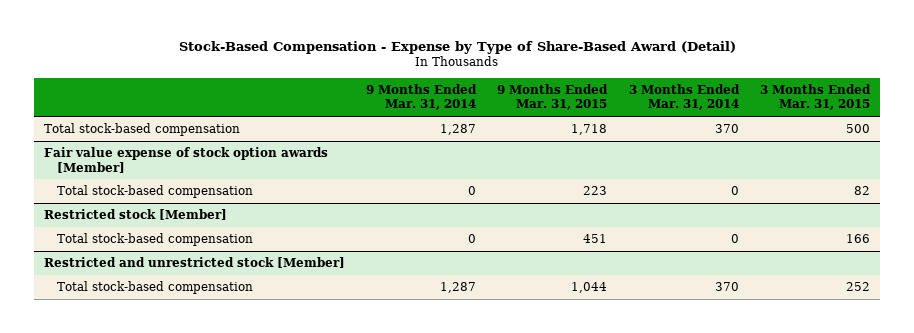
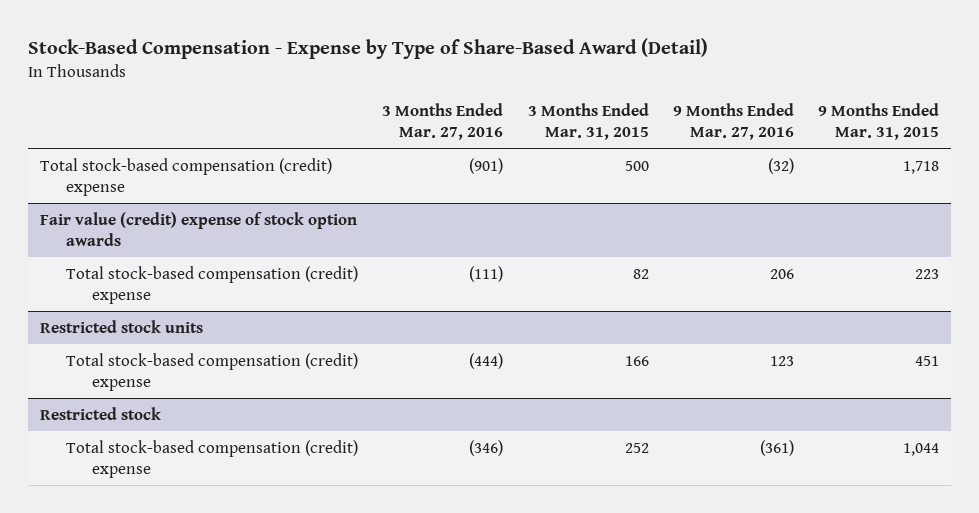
- | 9 Months Ended Mar. 31, 2014 | 9 Months Ended Mar. 31, 2015 | 3 Months Ended Mar. 31, 2014 | 3 Months Ended Mar. 31, 2015
+ | 3 Months Ended Mar. 27, 2016 | 3 Months Ended Mar. 31, 2015 | 9 Months Ended Mar. 27, 2016 | 9 Months Ended Mar. 31, 2015
- Total stock-based compensation | 1,287 | 1,718 | 370 | 500
- Fair value expense of stock option awards [Member]
- Total stock-based compensation | 0 | 223 | 0 | 82
- Restricted stock [Member]
- Total stock-based compensation | 0 | 451 | 0 | 166
- Restricted and unrestricted stock [Member]
- Total stock-based compensation | 1,287 | 1,044 | 370 | 252
+ Total stock-based compensation (credit) expense | (901) | 500 | (32) | 1,718
+ Fair value (credit) expense of stock option awards
+ Total stock-based compensation (credit) expense | (111) | 82 | 206 | 223
+ Restricted stock units
+ Total stock-based compensation (credit) expense | (444) | 166 | 123 | 451
+ Restricted stock
+ Total stock-based compensation (credit) expense | (346) | 252 | (361) | 1,044

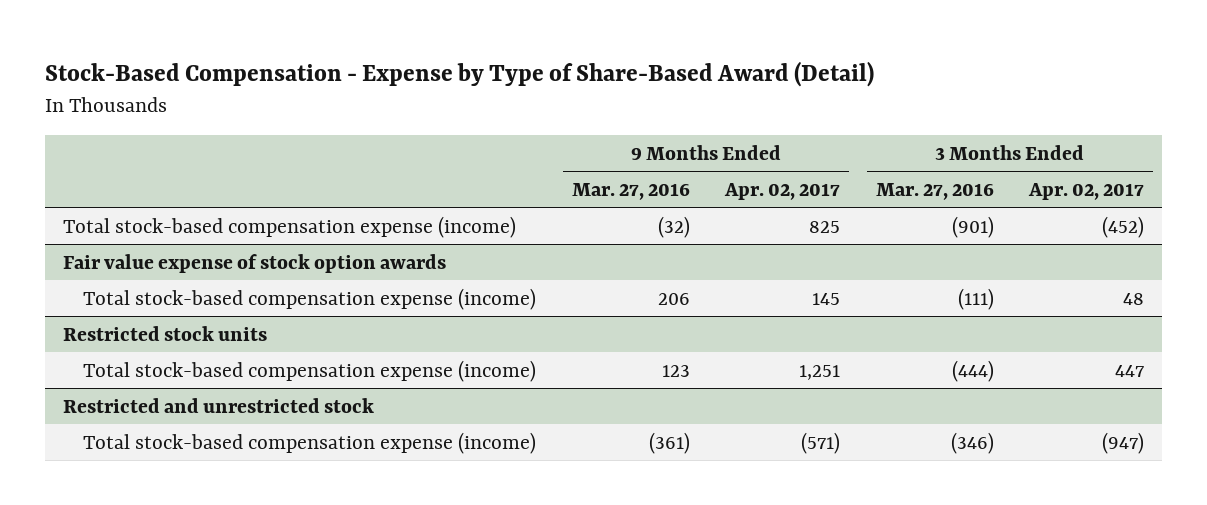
- | 3 Months Ended Mar. 27, 2016 | 3 Months Ended Mar. 31, 2015 | 9 Months Ended Mar. 27, 2016 | 9 Months Ended Mar. 31, 2015
+ | 9 Months Ended Mar. 27, 2016 | 9 Months Ended Apr. 02, 2017 | 3 Months Ended Mar. 27, 2016 | 3 Months Ended Apr. 02, 2017
- Total stock-based compensation (credit) expense | (901) | 500 | (32) | 1,718
- Fair value (credit) expense of stock option awards
- Total stock-based compensation (credit) expense | (111) | 82 | 206 | 223
+ Total stock-based compensation expense (income) | (32) | 825 | (901) | (452)
+ Fair value expense of stock option awards
+ Total stock-based compensation expense (income) | 206 | 145 | (111) | 48
@ Restricted stock units
- Total stock-based compensation (credit) expense | (444) | 166 | 123 | 451
- Restricted stock
- Total stock-based compensation (credit) expense | (346) | 252 | (361) | 1,044
@ Restricted stock units
+ Total stock-based compensation expense (income) | 123 | 1,251 | (444) | 447
+ Restricted and unrestricted stock
+ Total stock-based compensation expense (income) | (361) | (571) | (346) | (947)

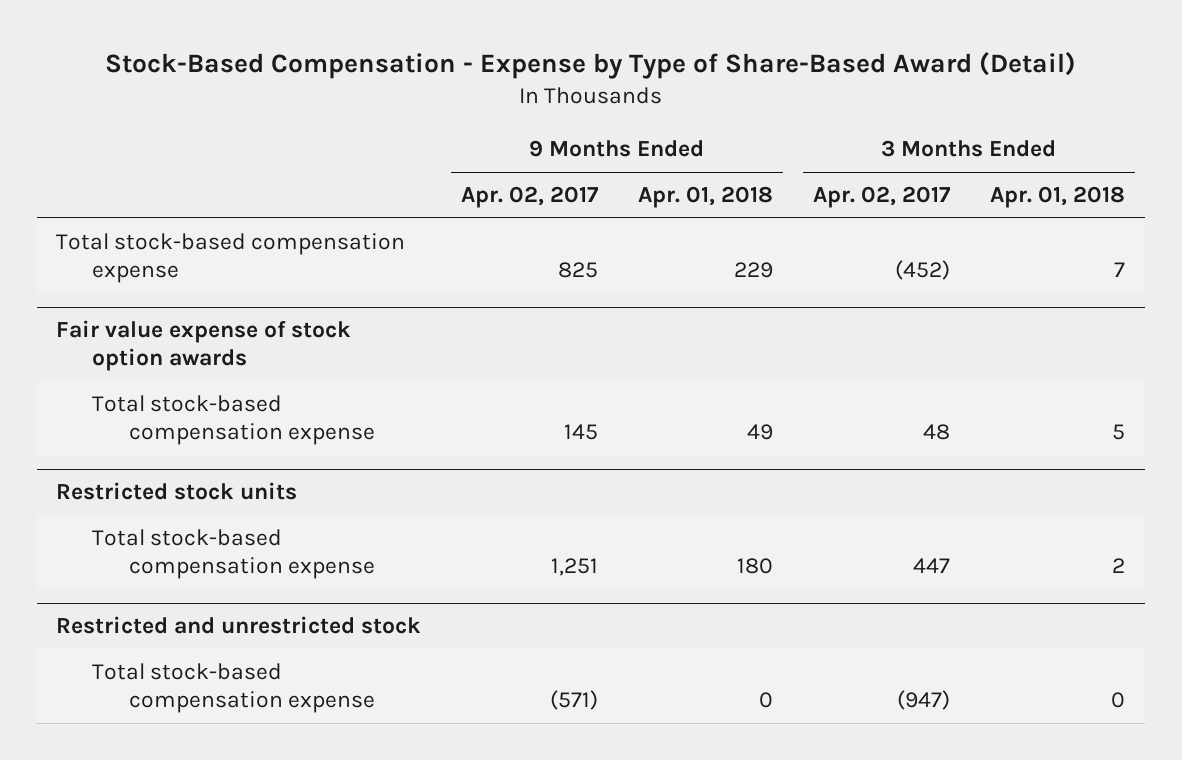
- | 9 Months Ended Mar. 27, 2016 | 9 Months Ended Apr. 02, 2017 | 3 Months Ended Mar. 27, 2016 | 3 Months Ended Apr. 02, 2017
+ | 9 Months Ended Apr. 02, 2017 | 9 Months Ended Apr. 01, 2018 | 3 Months Ended Apr. 02, 2017 | 3 Months Ended Apr. 01, 2018
- Total stock-based compensation expense (income) | (32) | 825 | (901) | (452)
+ Total stock-based compensation expense | 825 | 229 | (452) | 7
@ Fair value expense of stock option awards
- Total stock-based compensation expense (income) | 206 | 145 | (111) | 48
+ Total stock-based compensation expense | 145 | 49 | 48 | 5
@ Restricted stock units
- Total stock-based compensation expense (income) | 123 | 1,251 | (444) | 447
+ Total stock-based compensation expense | 1,251 | 180 | 447 | 2
@ Restricted and unrestricted stock
- Total stock-based compensation expense (income) | (361) | (571) | (346) | (947)
+ Total stock-based compensation expense | (571) | 0 | (947) | 0

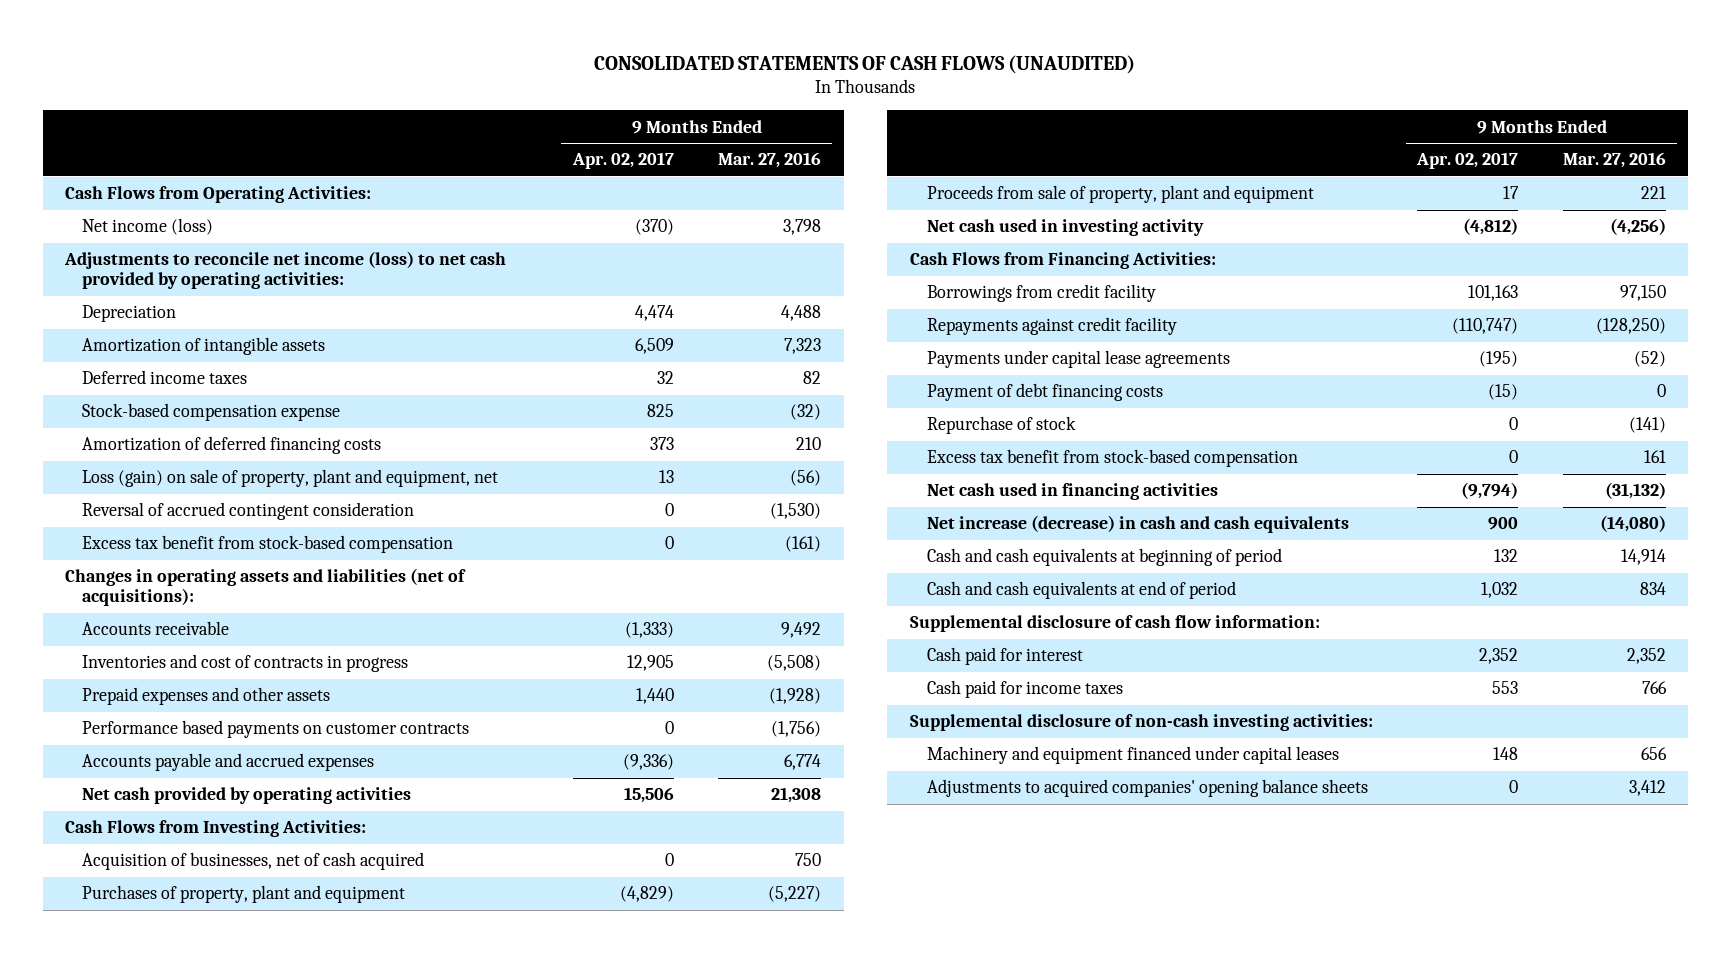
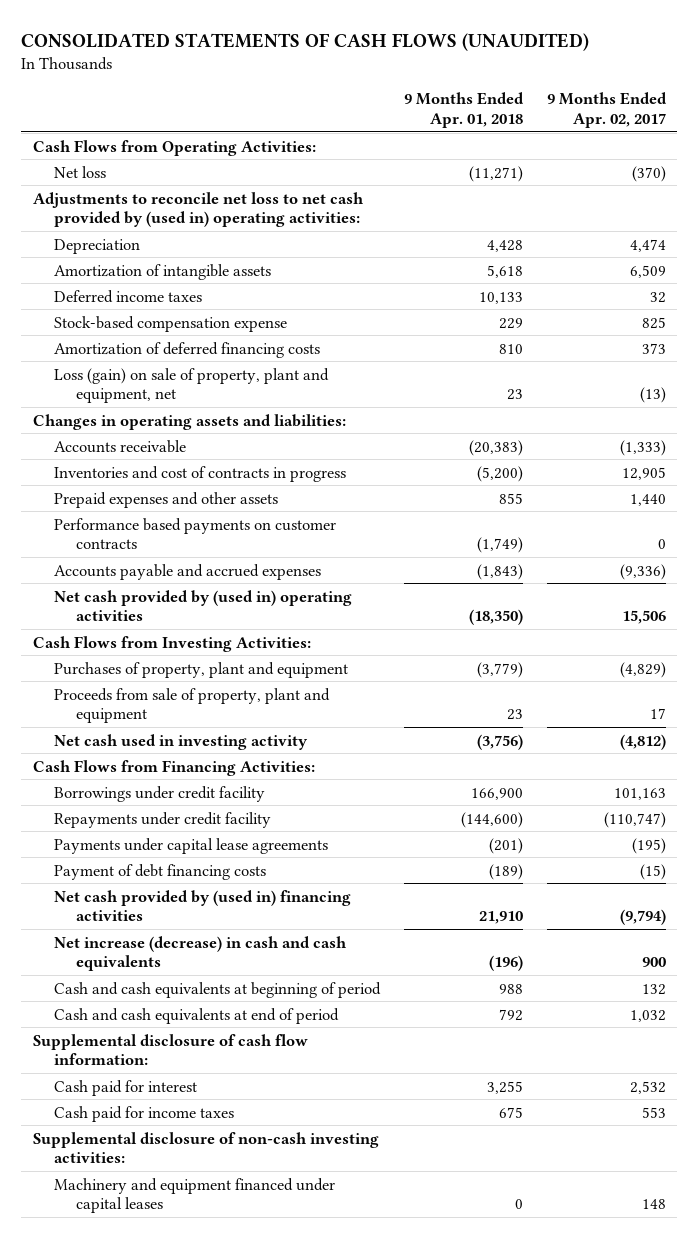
- | 9 Months Ended Apr. 02, 2017 | 9 Months Ended Mar. 27, 2016
+ | 9 Months Ended Apr. 01, 2018 | 9 Months Ended Apr. 02, 2017
- Net income (loss) | (370) | 3,798
- Adjustments to reconcile net income (loss) to net cash provided by operating activities:
+ Net loss | (11,271) | (370)
+ Adjustments to reconcile net loss to net cash provided by (used in) operating activities:
- Loss (gain) on sale of property, plant and equipment, net | 13 | (56)
- Reversal of accrued contingent consideration | 0 | (1,530)
- Excess tax benefit from stock-based compensation | 0 | (161)
- Changes in operating assets and liabilities (net of acquisitions):
+ Loss (gain) on sale of property, plant and equipment, net | 23 | (13)
+ Changes in operating assets and liabilities:
- Net cash provided by operating activities | 15,506 | 21,308
+ Net cash provided by (used in) operating activities | (18,350) | 15,506
- Acquisition of businesses, net of cash acquired | 0 | 750
- Borrowings from credit facility | 101,163 | 97,150
- Repayments against credit facility | (110,747) | (128,250)
+ Borrowings under credit facility | 166,900 | 101,163
+ Repayments under credit facility | (144,600) | (110,747)
- Repurchase of stock | 0 | (141)
- Excess tax benefit from stock-based compensation | 0 | 161
- Net cash used in financing activities | (9,794) | (31,132)
+ Net cash provided by (used in) financing activities | 21,910 | (9,794)
- Cash paid for interest | 2,352 | 2,352
+ Cash paid for interest | 3,255 | 2,532
- Adjustments to acquired companies' opening balance sheets | 0 | 3,412

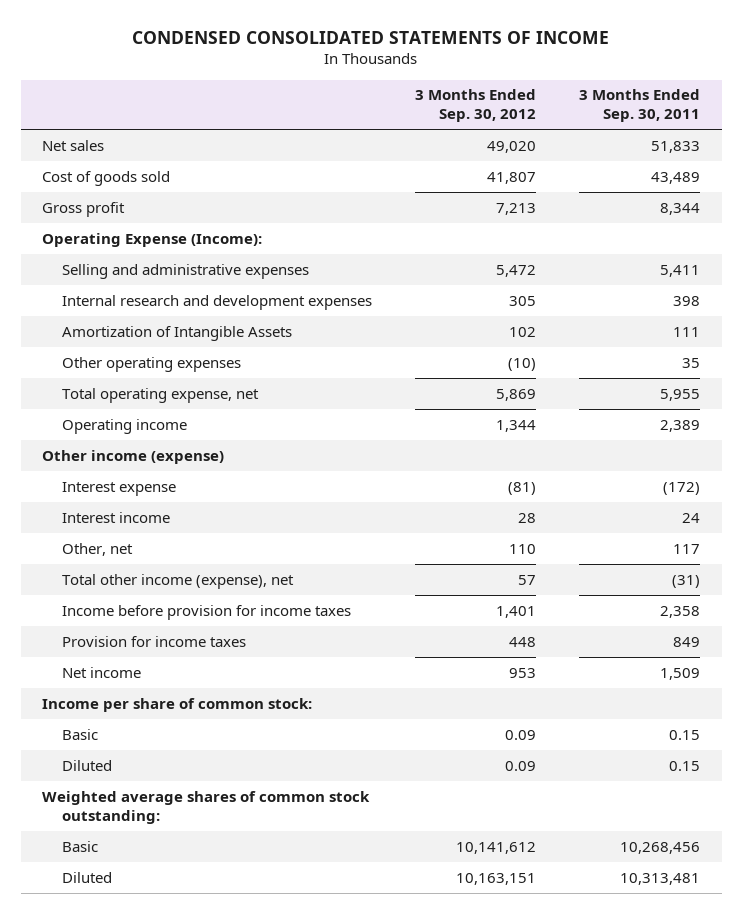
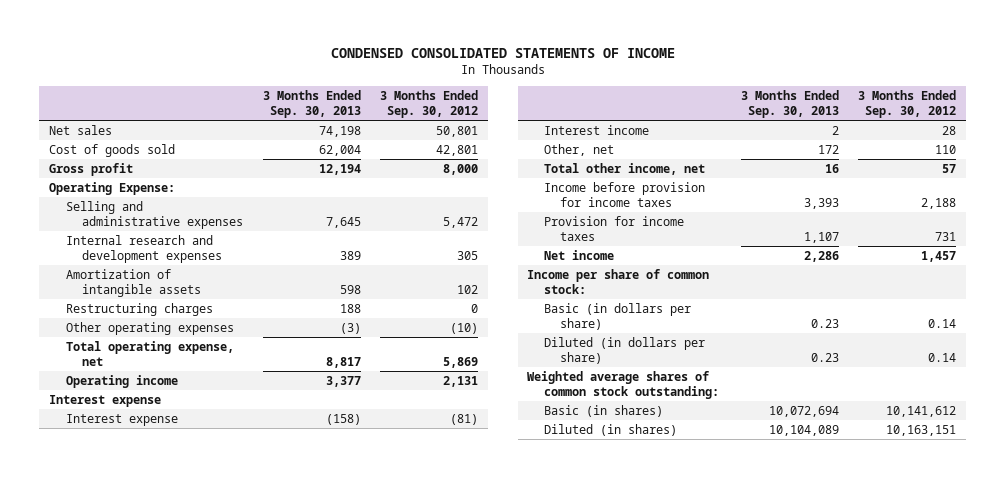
- | 3 Months Ended Sep. 30, 2012 | 3 Months Ended Sep. 30, 2011
+ | 3 Months Ended Sep. 30, 2013 | 3 Months Ended Sep. 30, 2012
- Net sales | 49,020 | 51,833
- Cost of goods sold | 41,807 | 43,489
- Gross profit | 7,213 | 8,344
- Operating Expense (Income):
+ Net sales | 74,198 | 50,801
+ Cost of goods sold | 62,004 | 42,801
+ Gross profit | 12,194 | 8,000
+ Operating Expense:
- Amortization of Intangible Assets | 102 | 111
+ Amortization of intangible assets | 598 | 102
+ Restructuring charges | 188 | 0
- Operating income | 1,344 | 2,389
- Other income (expense)
+ Operating income | 3,377 | 2,131
+ Interest expense
- Total other income (expense), net | 57 | (31)
- Income before provision for income taxes | 1,401 | 2,358
- Provision for income taxes | 448 | 849
- Net income | 953 | 1,509
+ Total other income, net | 16 | 57
+ Income before provision for income taxes | 3,393 | 2,188
+ Provision for income taxes | 1,107 | 731
+ Net income | 2,286 | 1,457
- Basic | 0.09 | 0.15
- Diluted | 0.09 | 0.15
+ Basic (in dollars per share) | 0.23 | 0.14
+ Diluted (in dollars per share) | 0.23 | 0.14
- Basic | 10,141,612 | 10,268,456
- Diluted | 10,163,151 | 10,313,481
+ Basic (in shares) | 10,072,694 | 10,141,612
+ Diluted (in shares) | 10,104,089 | 10,163,151

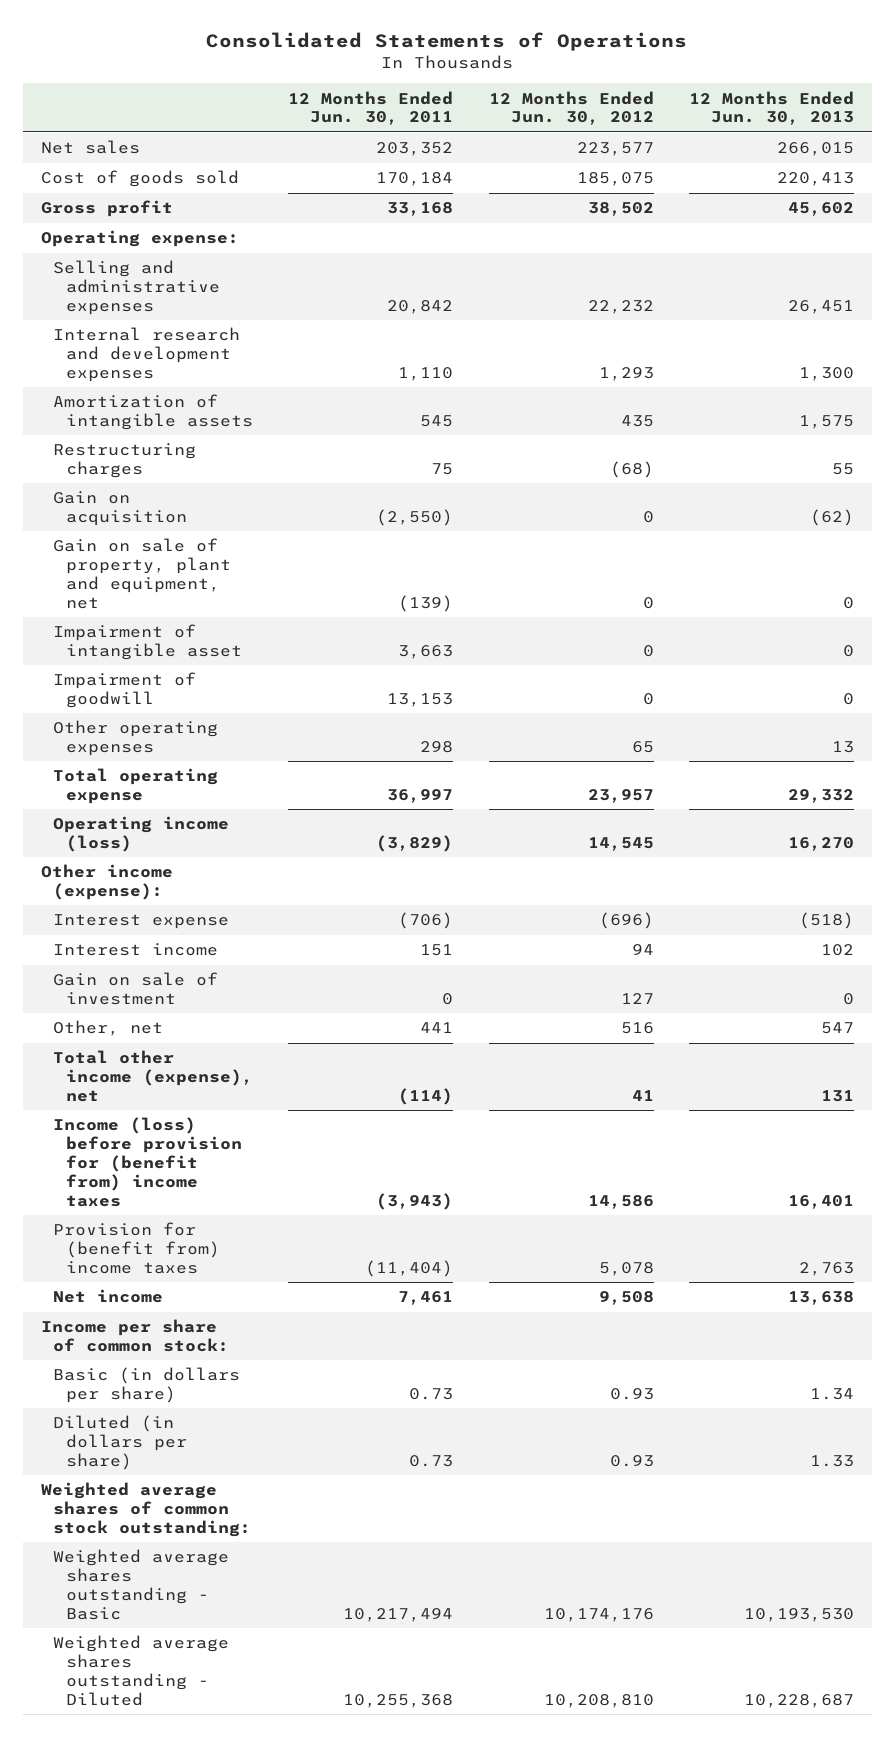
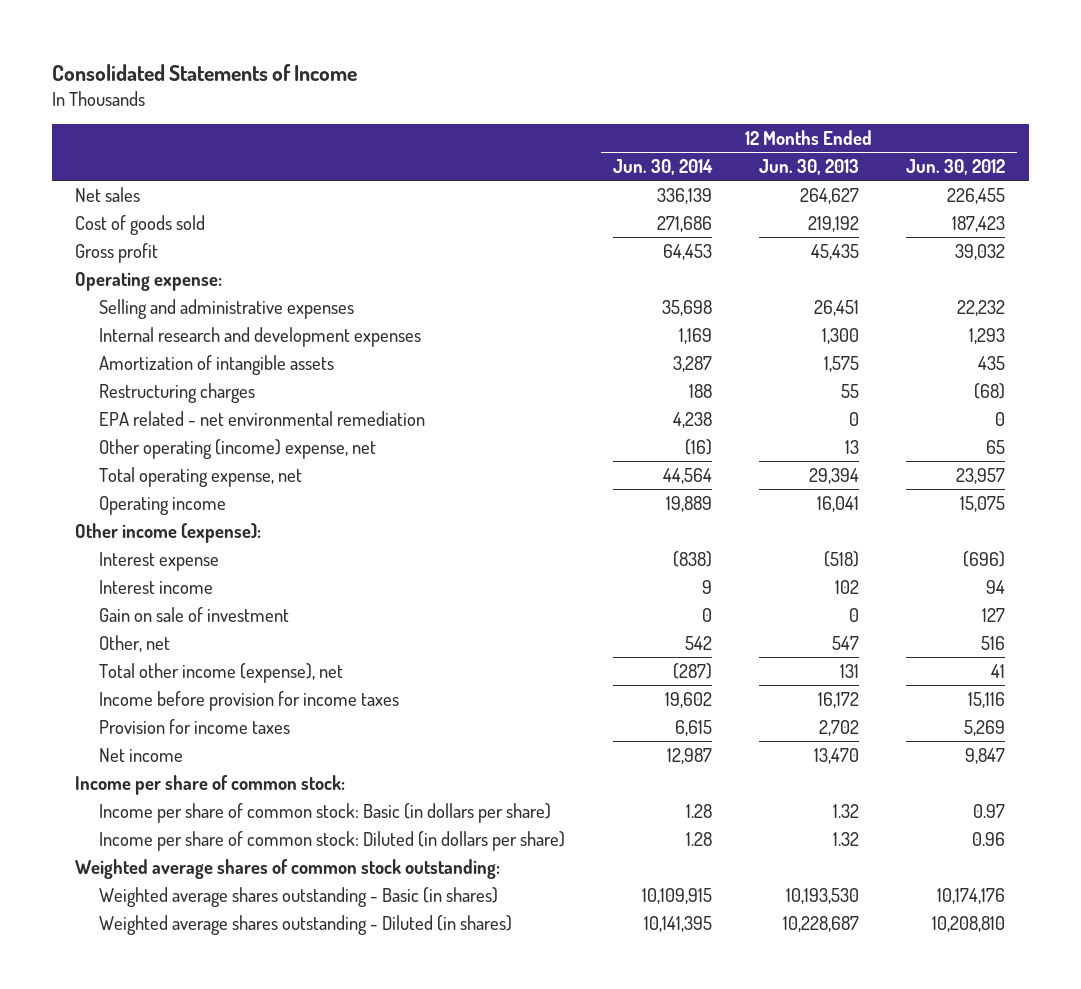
- Consolidated Statements of Operations
+ Consolidated Statements of Income
- | 12 Months Ended Jun. 30, 2011 | 12 Months Ended Jun. 30, 2012 | 12 Months Ended Jun. 30, 2013
+ | 12 Months Ended Jun. 30, 2014 | 12 Months Ended Jun. 30, 2013 | 12 Months Ended Jun. 30, 2012
- Net sales | 203,352 | 223,577 | 266,015
- Cost of goods sold | 170,184 | 185,075 | 220,413
- Gross profit | 33,168 | 38,502 | 45,602
+ Net sales | 336,139 | 264,627 | 226,455
+ Cost of goods sold | 271,686 | 219,192 | 187,423
+ Gross profit | 64,453 | 45,435 | 39,032
- Gain on acquisition | (2,550) | 0 | (62)
- Gain on sale of property, plant and equipment, net | (139) | 0 | 0
- Impairment of intangible asset | 3,663 | 0 | 0
- Impairment of goodwill | 13,153 | 0 | 0
- Other operating expenses | 298 | 65 | 13
- Total operating expense | 36,997 | 23,957 | 29,332
- Operating income (loss) | (3,829) | 14,545 | 16,270
+ EPA related - net environmental remediation | 4,238 | 0 | 0
+ Other operating (income) expense, net | (16) | 13 | 65
+ Total operating expense, net | 44,564 | 29,394 | 23,957
+ Operating income | 19,889 | 16,041 | 15,075
- Income (loss) before provision for (benefit from) income taxes | (3,943) | 14,586 | 16,401
- Provision for (benefit from) income taxes | (11,404) | 5,078 | 2,763
- Net income | 7,461 | 9,508 | 13,638
+ Income before provision for income taxes | 19,602 | 16,172 | 15,116
+ Provision for income taxes | 6,615 | 2,702 | 5,269
+ Net income | 12,987 | 13,470 | 9,847
- Basic (in dollars per share) | 0.73 | 0.93 | 1.34
- Diluted (in dollars per share) | 0.73 | 0.93 | 1.33
+ Income per share of common stock: Basic (in dollars per share) | 1.28 | 1.32 | 0.97
+ Income per share of common stock: Diluted (in dollars per share) | 1.28 | 1.32 | 0.96
- Weighted average shares outstanding - Basic | 10,217,494 | 10,174,176 | 10,193,530
- Weighted average shares outstanding - Diluted | 10,255,368 | 10,208,810 | 10,228,687
+ Weighted average shares outstanding - Basic (in shares) | 10,109,915 | 10,193,530 | 10,174,176
+ Weighted average shares outstanding - Diluted (in shares) | 10,141,395 | 10,228,687 | 10,208,810

